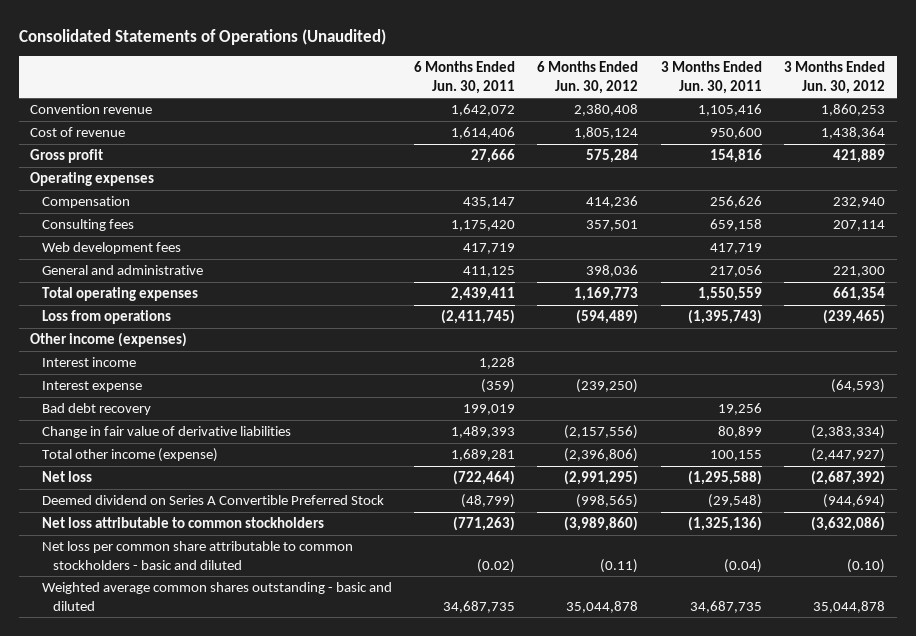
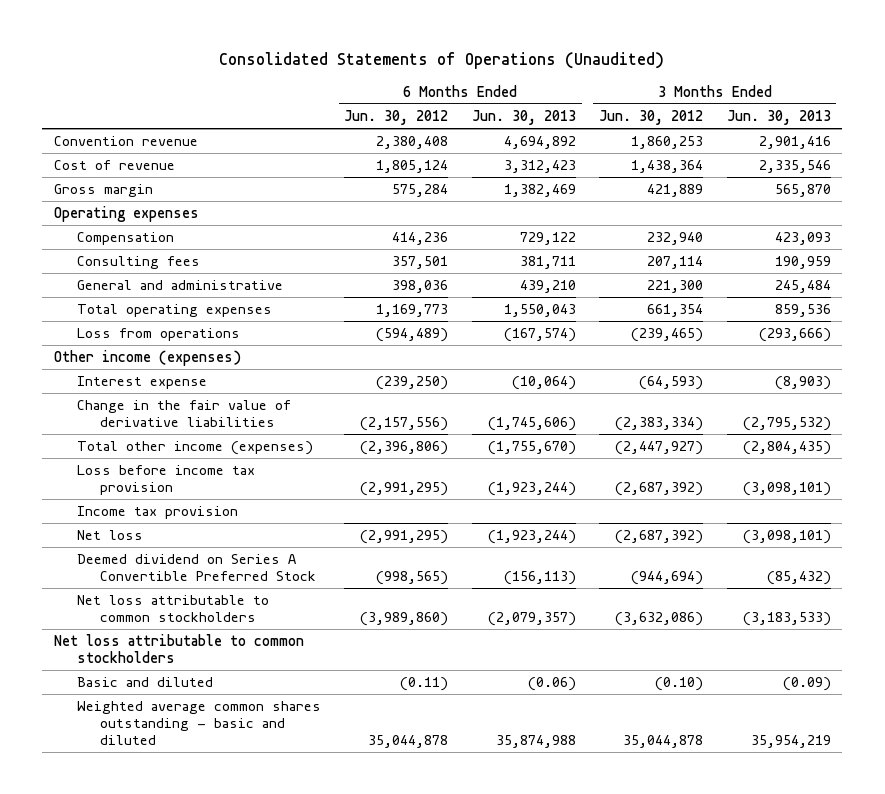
- | 6 Months Ended Jun. 30, 2011 | 6 Months Ended Jun. 30, 2012 | 3 Months Ended Jun. 30, 2011 | 3 Months Ended Jun. 30, 2012
+ | 6 Months Ended Jun. 30, 2012 | 6 Months Ended Jun. 30, 2013 | 3 Months Ended Jun. 30, 2012 | 3 Months Ended Jun. 30, 2013
- Gross profit | 27,666 | 575,284 | 154,816 | 421,889
+ Gross margin | 575,284 | 1,382,469 | 421,889 | 565,870
- Web development fees | 417,719 | | 417,719 |
- Interest income | 1,228 | | |
- Bad debt recovery | 199,019 | | 19,256 |
- Change in fair value of derivative liabilities | 1,489,393 | (2,157,556) | 80,899 | (2,383,334)
- Total other income (expense) | 1,689,281 | (2,396,806) | 100,155 | (2,447,927)
+ Change in the fair value of derivative liabilities | (2,157,556) | (1,745,606) | (2,383,334) | (2,795,532)
+ Total other income (expenses) | (2,396,806) | (1,755,670) | (2,447,927) | (2,804,435)
+ Loss before income tax provision | (2,991,295) | (1,923,244) | (2,687,392) | (3,098,101)
+ Income tax provision
- Net loss per common share attributable to common stockholders - basic and diluted | (0.02) | (0.11) | (0.04) | (0.10)
+ Net loss attributable to common stockholders
+ Basic and diluted | (0.11) | (0.06) | (0.10) | (0.09)

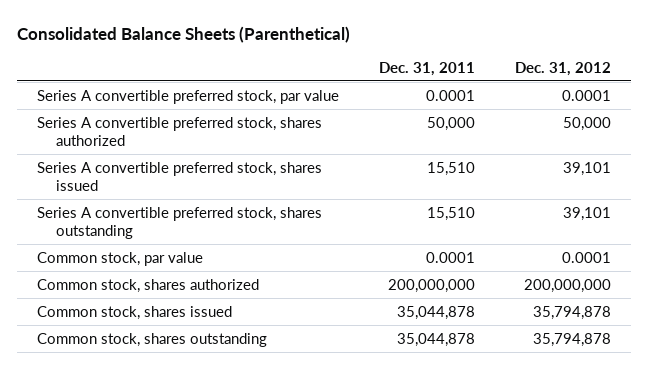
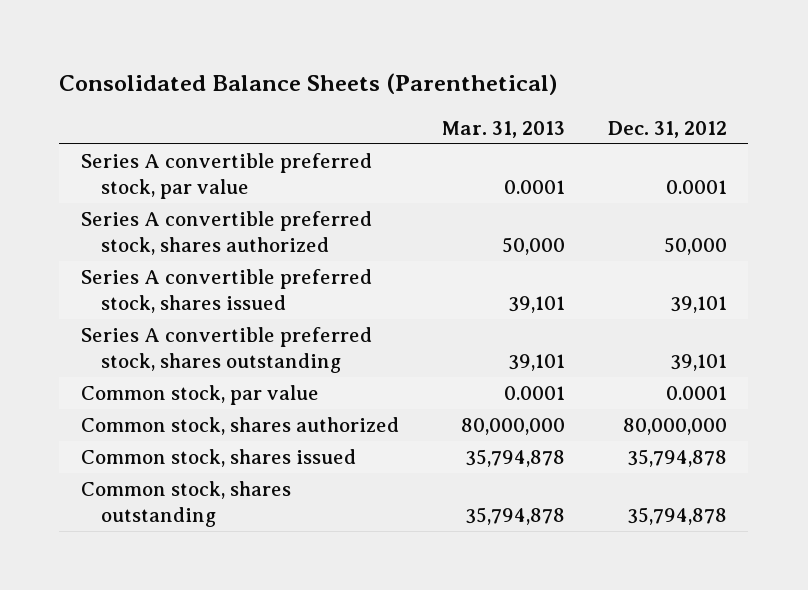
- | Dec. 31, 2011 | Dec. 31, 2012
+ | Mar. 31, 2013 | Dec. 31, 2012
- Common stock, shares authorized | 200,000,000 | 200,000,000
+ Common stock, shares authorized | 80,000,000 | 80,000,000

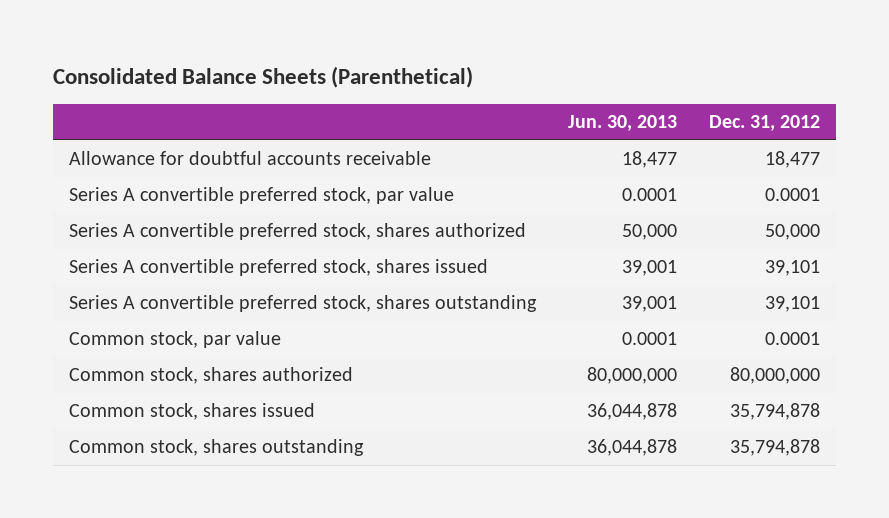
- | Mar. 31, 2013 | Dec. 31, 2012
+ | Jun. 30, 2013 | Dec. 31, 2012
+ Allowance for doubtful accounts receivable | 18,477 | 18,477

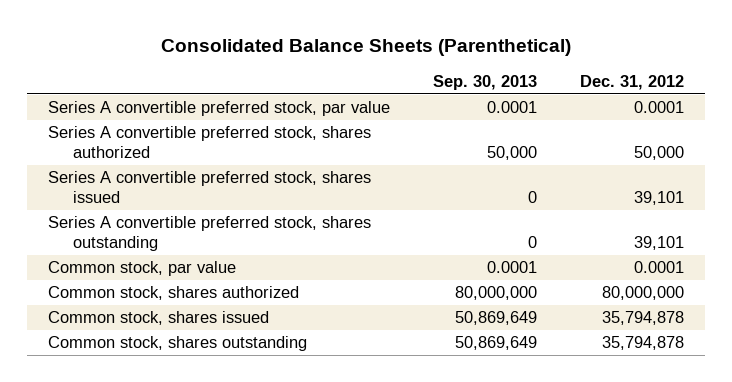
- | Jun. 30, 2013 | Dec. 31, 2012
+ | Sep. 30, 2013 | Dec. 31, 2012
- Allowance for doubtful accounts receivable | 18,477 | 18,477

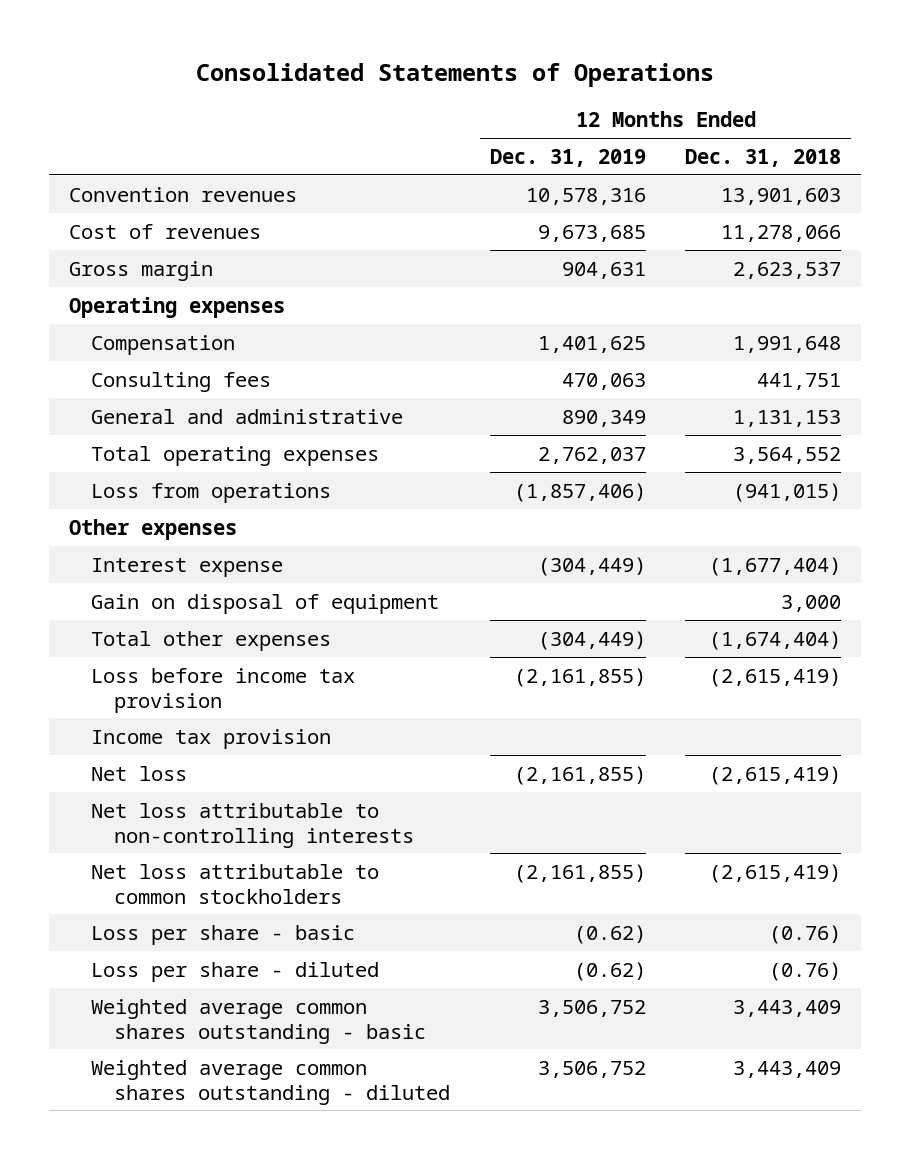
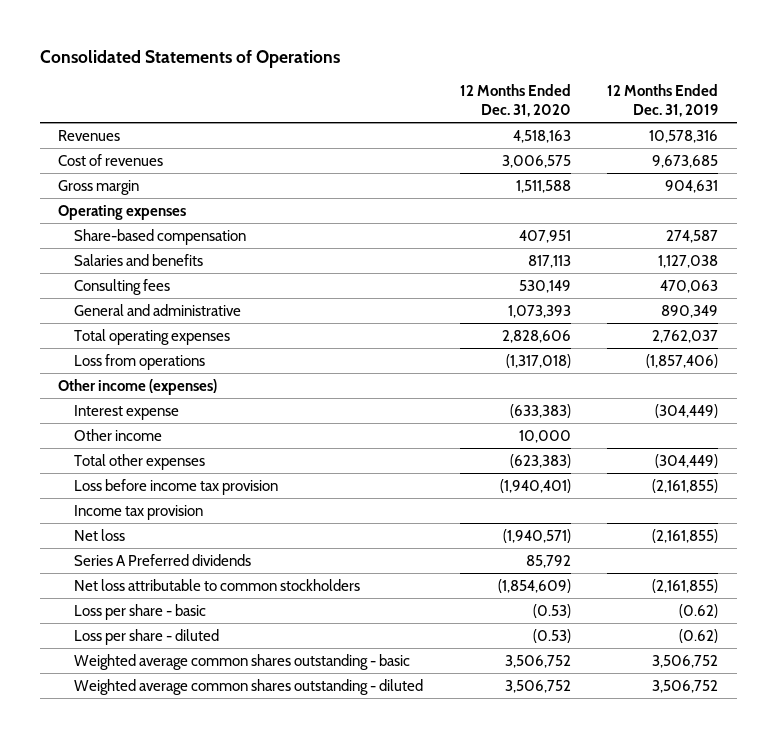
- | 12 Months Ended Dec. 31, 2019 | 12 Months Ended Dec. 31, 2018
+ | 12 Months Ended Dec. 31, 2020 | 12 Months Ended Dec. 31, 2019
- Convention revenues | 10,578,316 | 13,901,603
+ Revenues | 4,518,163 | 10,578,316
- Compensation | 1,401,625 | 1,991,648
+ Share-based compensation | 407,951 | 274,587
+ Salaries and benefits | 817,113 | 1,127,038
- Other expenses
+ Other income (expenses)
- Gain on disposal of equipment | | 3,000
+ Other income | 10,000 |
- Net loss attributable to non-controlling interests
+ Series A Preferred dividends | 85,792 |

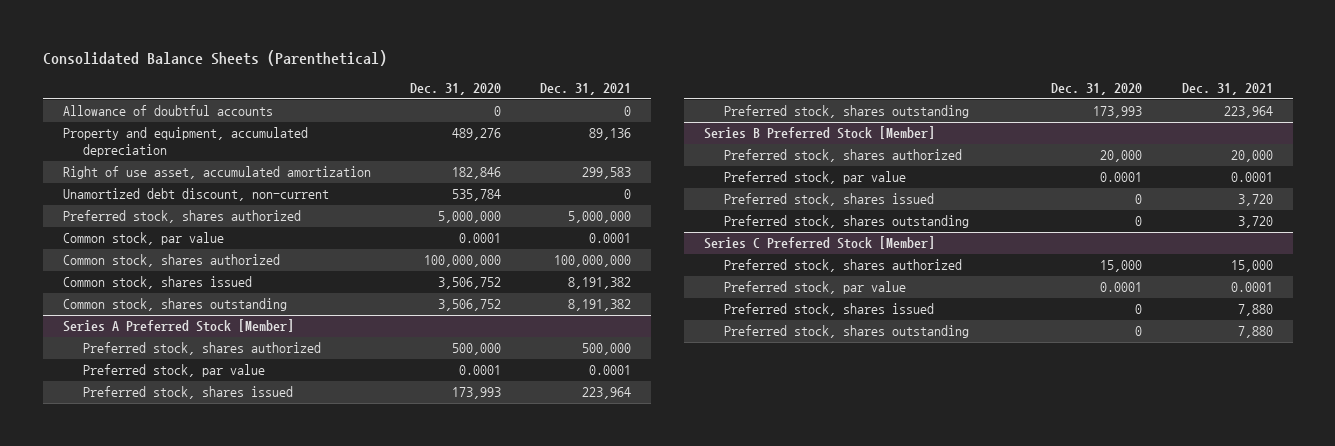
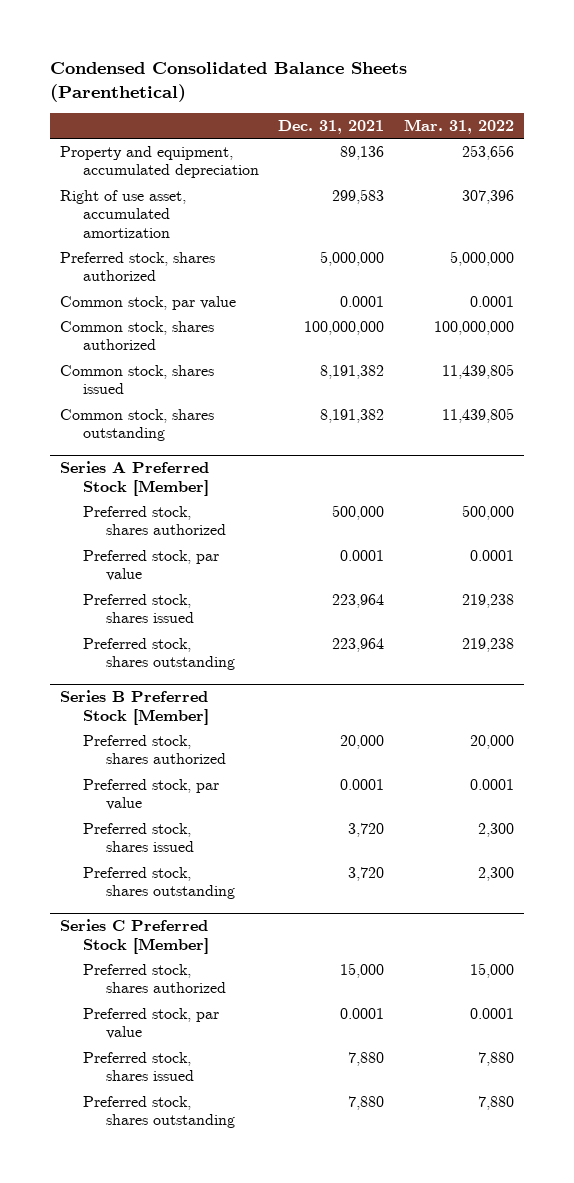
- Consolidated Balance Sheets (Parenthetical)
+ Condensed Consolidated Balance Sheets (Parenthetical)
- | Dec. 31, 2020 | Dec. 31, 2021
+ | Dec. 31, 2021 | Mar. 31, 2022
- Allowance of doubtful accounts | 0 | 0
- Unamortized debt discount, non-current | 535,784 | 0

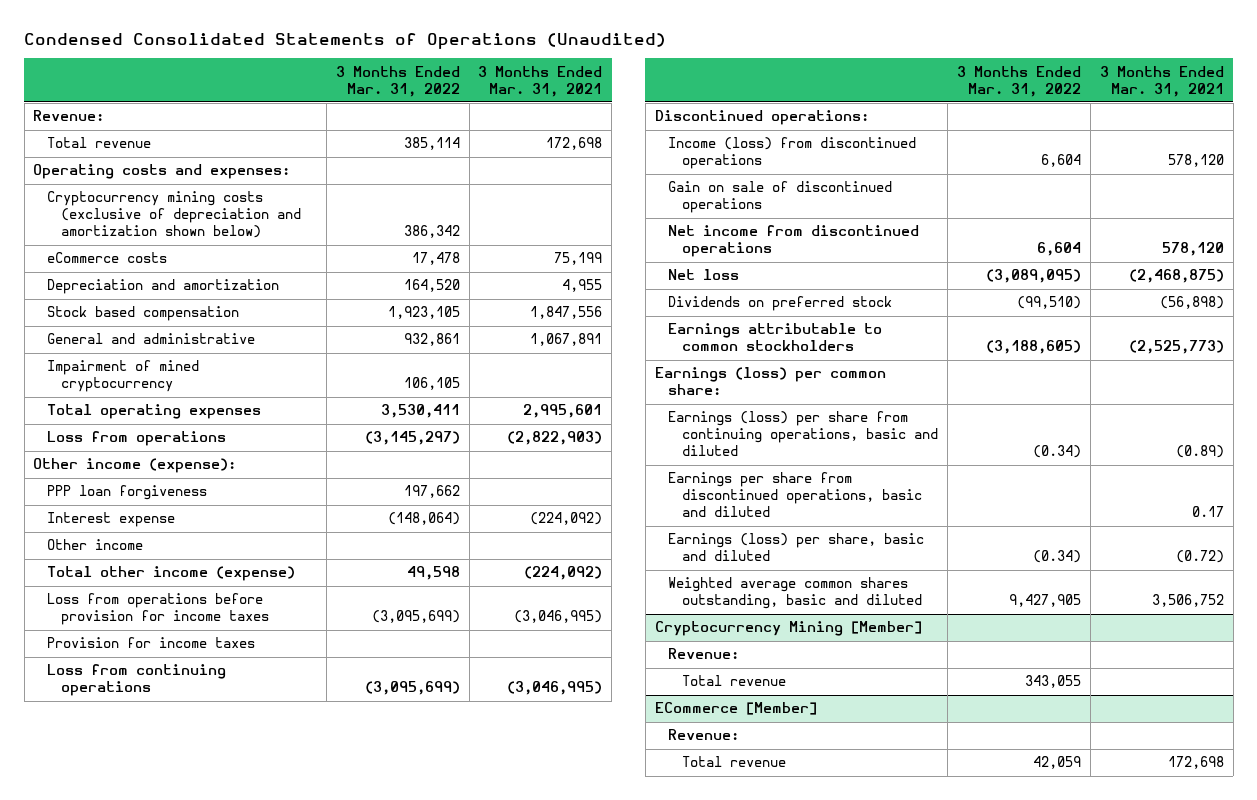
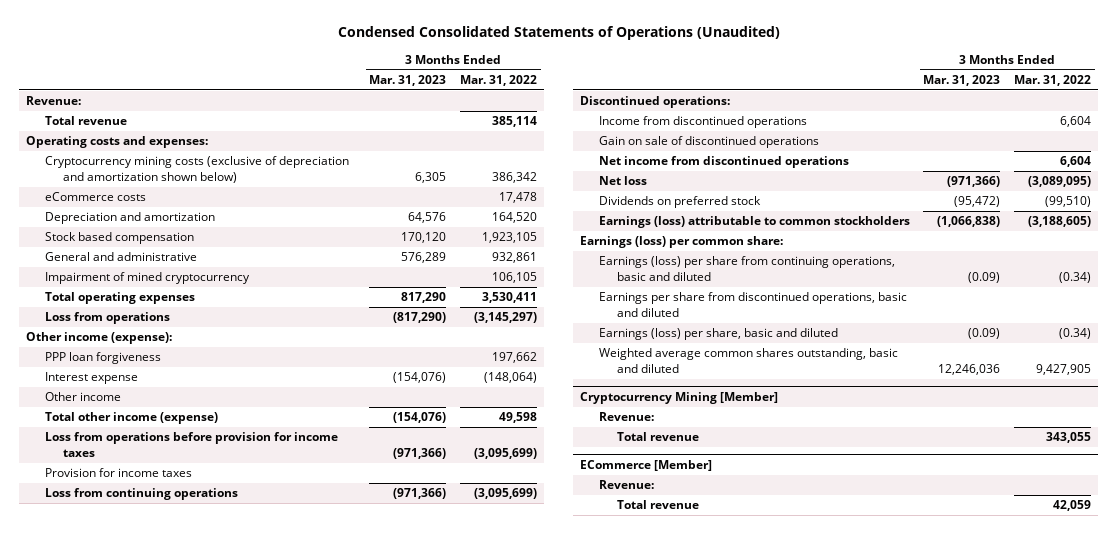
- | 3 Months Ended Mar. 31, 2022 | 3 Months Ended Mar. 31, 2021
+ | 3 Months Ended Mar. 31, 2023 | 3 Months Ended Mar. 31, 2022
- Income (loss) from discontinued operations | 6,604 | 578,120
+ Income from discontinued operations | | 6,604
- Earnings attributable to common stockholders | (3,188,605) | (2,525,773)
+ Earnings (loss) attributable to common stockholders | (1,066,838) | (3,188,605)

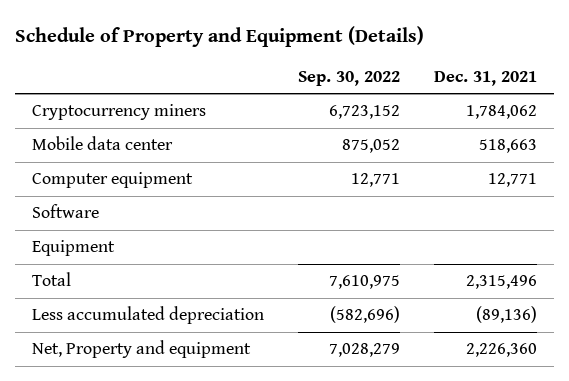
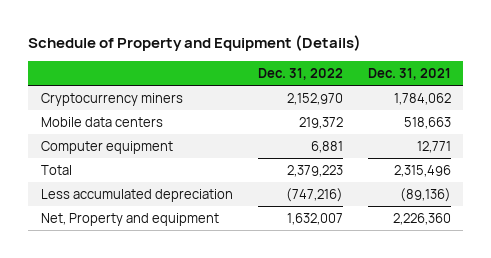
- | Sep. 30, 2022 | Dec. 31, 2021
+ | Dec. 31, 2022 | Dec. 31, 2021
- Mobile data center | 875,052 | 518,663
+ Mobile data centers | 219,372 | 518,663
- Software
- Equipment

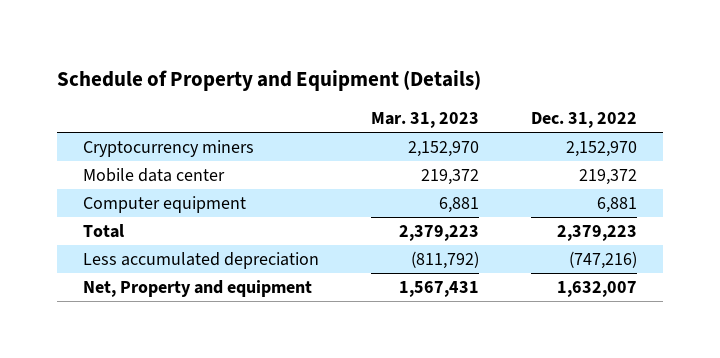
- | Dec. 31, 2022 | Dec. 31, 2021
+ | Mar. 31, 2023 | Dec. 31, 2022
- Mobile data centers | 219,372 | 518,663
+ Mobile data center | 219,372 | 219,372

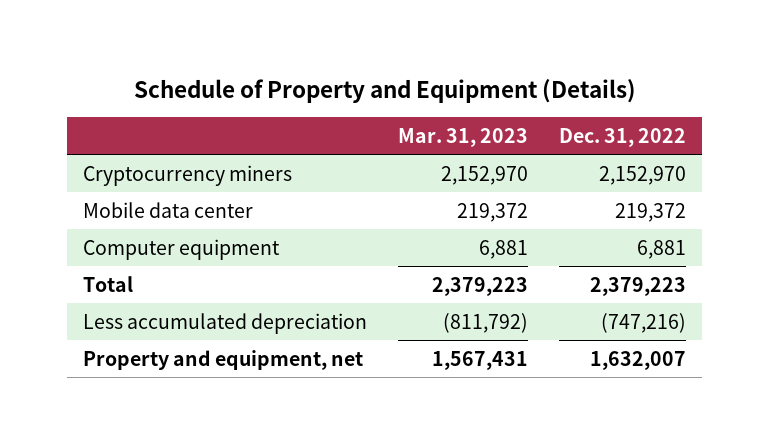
- Net, Property and equipment | 1,567,431 | 1,632,007
+ Property and equipment, net | 1,567,431 | 1,632,007

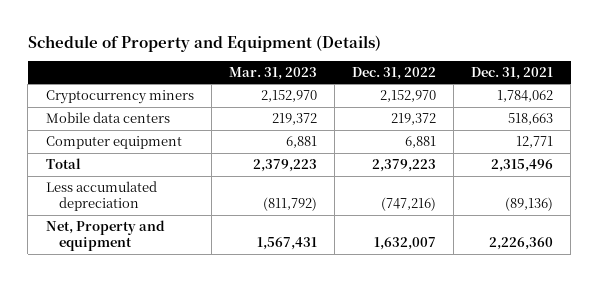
- | Mar. 31, 2023 | Dec. 31, 2022
+ | Mar. 31, 2023 | Dec. 31, 2022 | Dec. 31, 2021
- Mobile data center | 219,372 | 219,372
+ Mobile data centers | 219,372 | 219,372 | 518,663
- Property and equipment, net | 1,567,431 | 1,632,007
+ Net, Property and equipment | 1,567,431 | 1,632,007 | 2,226,360

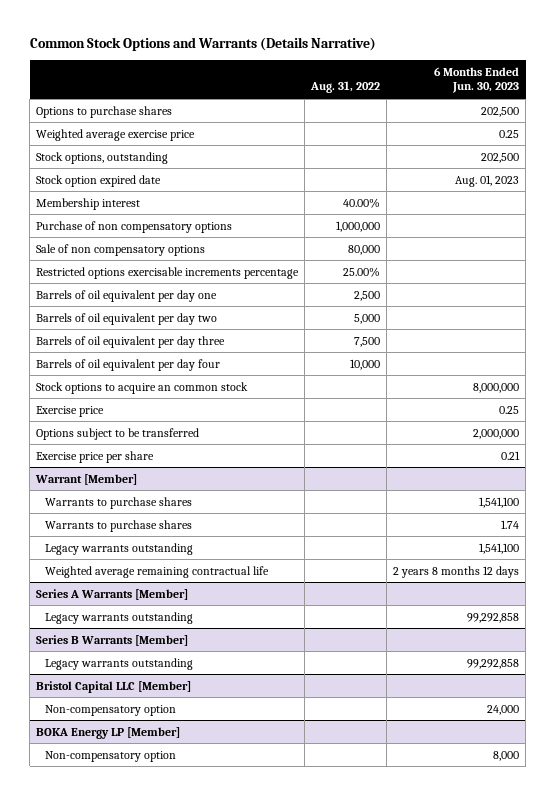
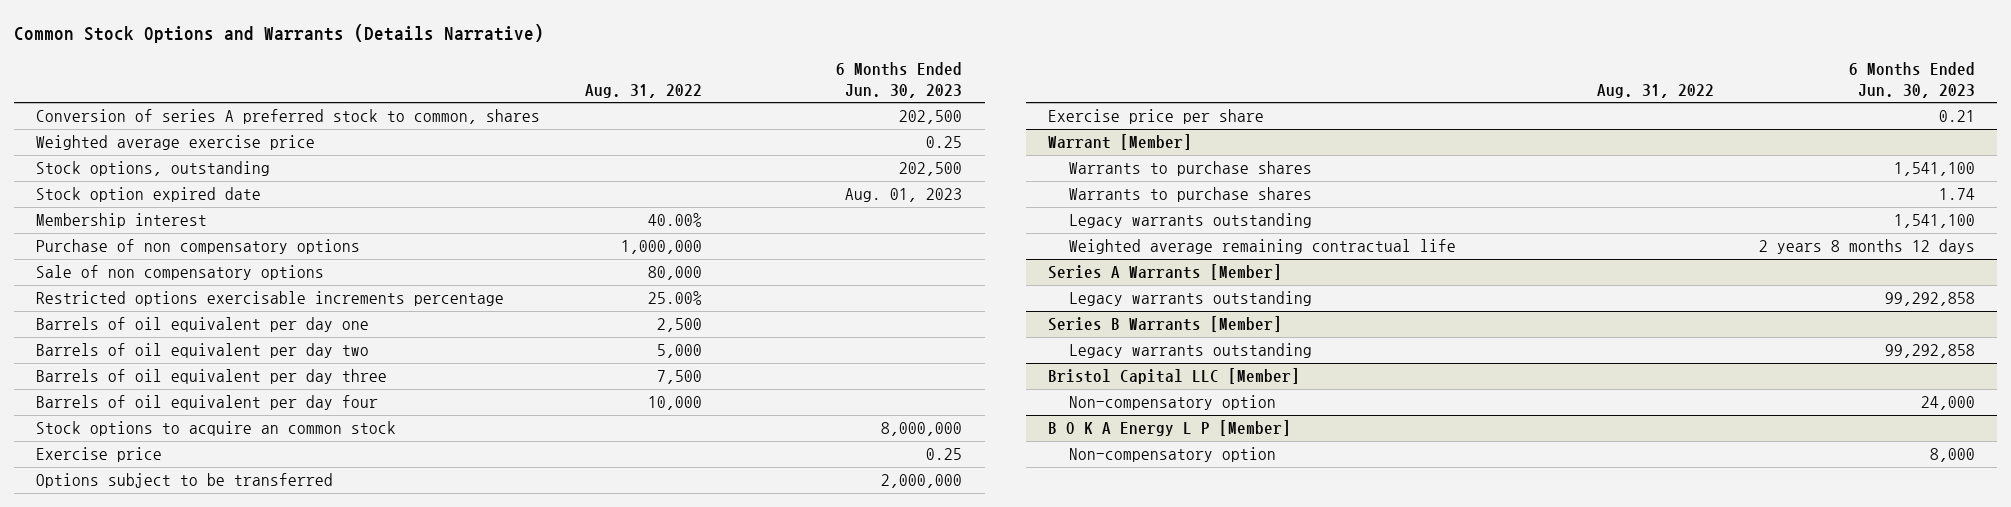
- Options to purchase shares | | 202,500
+ Conversion of series A preferred stock to common, shares | | 202,500
- BOKA Energy LP [Member]
+ B O K A Energy L P [Member]

